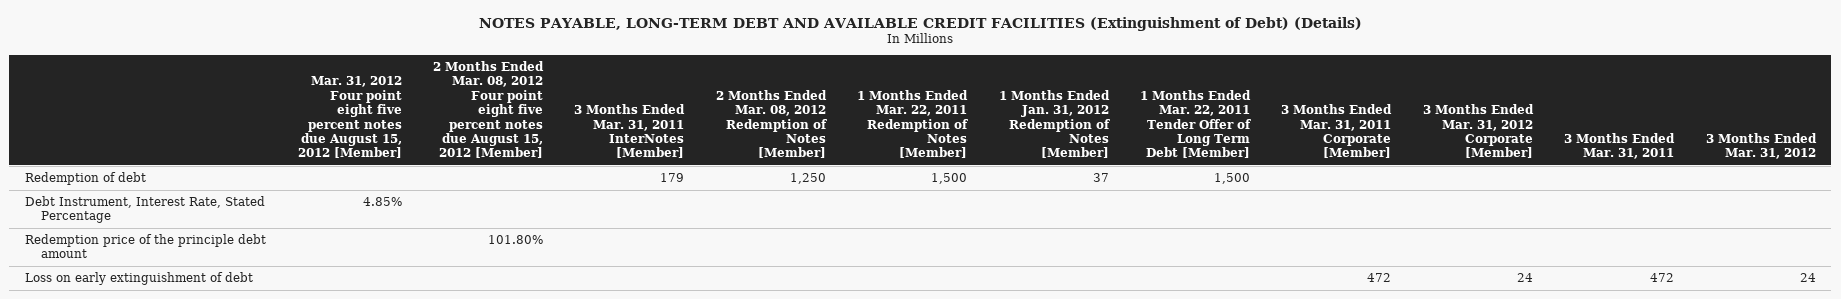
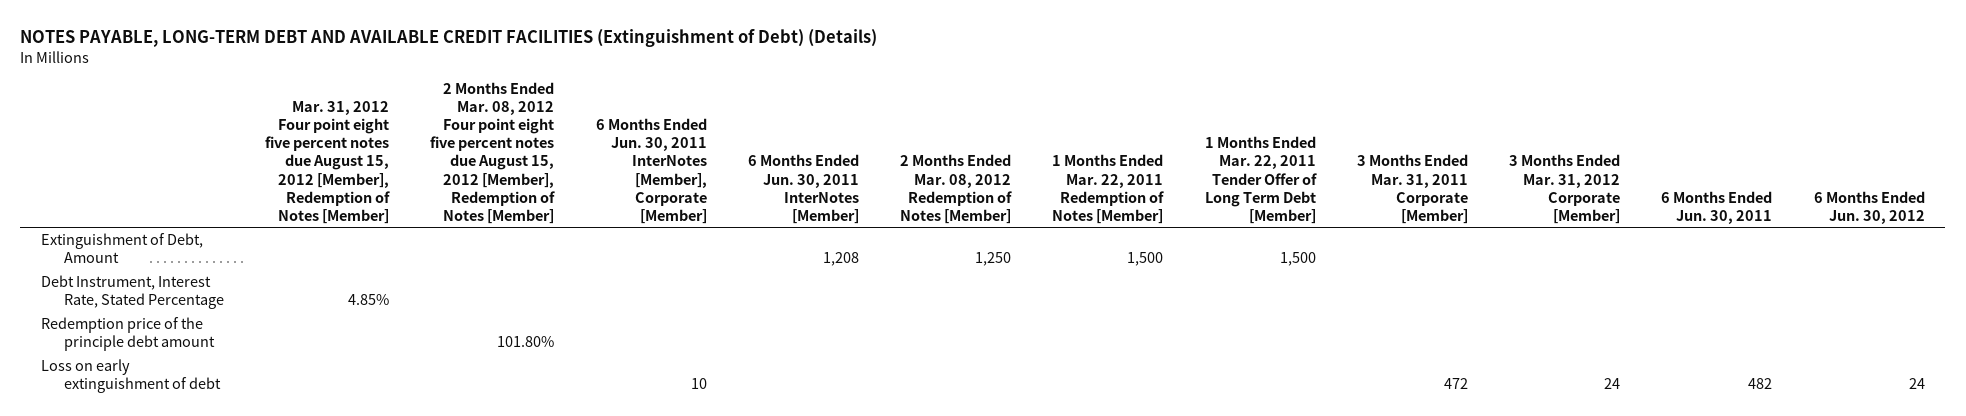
- | Mar. 31, 2012 Four point eight five percent notes due August 15, 2012 [Member] | 2 Months Ended Mar. 08, 2012 Four point eight five percent notes due August 15, 2012 [Member] | 3 Months Ended Mar. 31, 2011 InterNotes [Member] | 2 Months Ended Mar. 08, 2012 Redemption of Notes [Member] | 1 Months Ended Mar. 22, 2011 Redemption of Notes [Member] | 1 Months Ended Jan. 31, 2012 Redemption of Notes [Member] | 1 Months Ended Mar. 22, 2011 Tender Offer of Long Term Debt [Member] | 3 Months Ended Mar. 31, 2011 Corporate [Member] | 3 Months Ended Mar. 31, 2012 Corporate [Member] | 3 Months Ended Mar. 31, 2011 | 3 Months Ended Mar. 31, 2012
+ | Mar. 31, 2012 Four point eight five percent notes due August 15, 2012 [Member], Redemption of Notes [Member] | 2 Months Ended Mar. 08, 2012 Four point eight five percent notes due August 15, 2012 [Member], Redemption of Notes [Member] | 6 Months Ended Jun. 30, 2011 InterNotes [Member], Corporate [Member] | 6 Months Ended Jun. 30, 2011 InterNotes [Member] | 2 Months Ended Mar. 08, 2012 Redemption of Notes [Member] | 1 Months Ended Mar. 22, 2011 Redemption of Notes [Member] | 1 Months Ended Mar. 22, 2011 Tender Offer of Long Term Debt [Member] | 3 Months Ended Mar. 31, 2011 Corporate [Member] | 3 Months Ended Mar. 31, 2012 Corporate [Member] | 6 Months Ended Jun. 30, 2011 | 6 Months Ended Jun. 30, 2012
- Redemption of debt | | | 179 | 1,250 | 1,500 | 37 | 1,500 | | | |
+ Extinguishment of Debt, Amount | | | | 1,208 | 1,250 | 1,500 | 1,500 | | | |

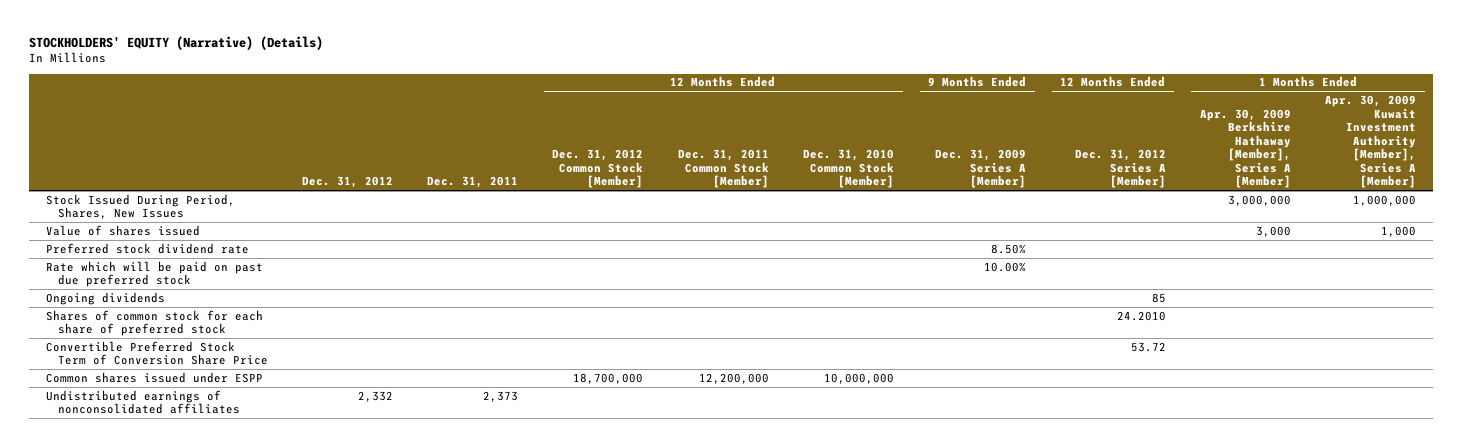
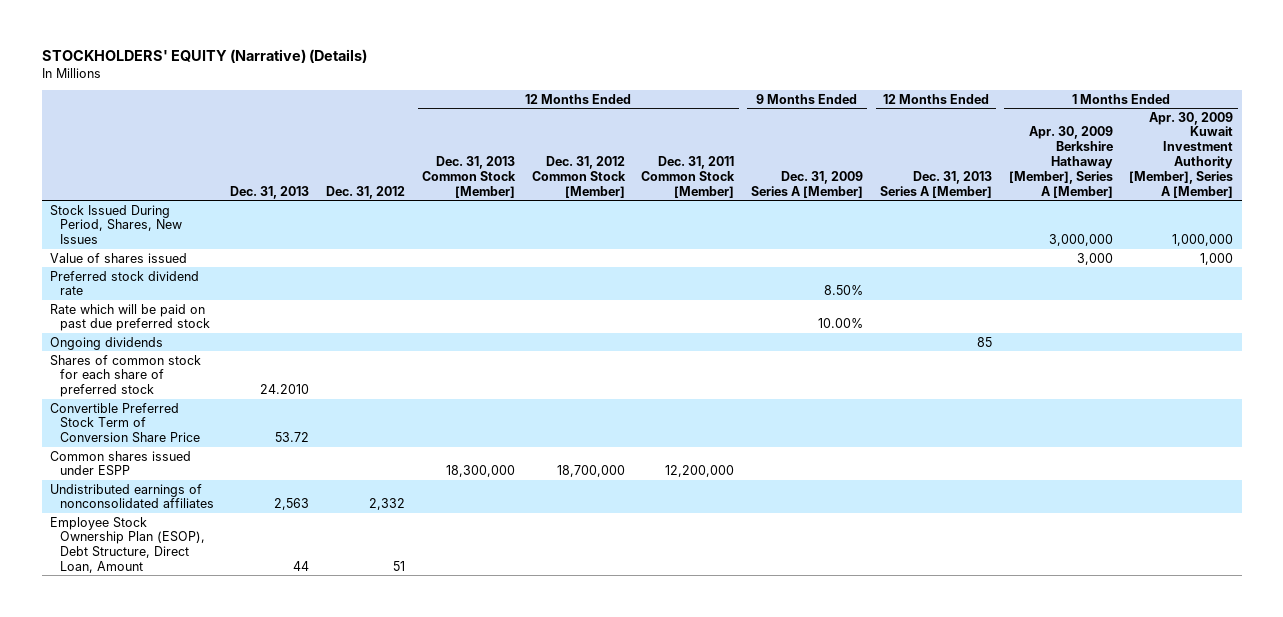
- | Dec. 31, 2012 | Dec. 31, 2011 | 12 Months Ended Dec. 31, 2012 Common Stock [Member] | 12 Months Ended Dec. 31, 2011 Common Stock [Member] | 12 Months Ended Dec. 31, 2010 Common Stock [Member] | 9 Months Ended Dec. 31, 2009 Series A [Member] | 12 Months Ended Dec. 31, 2012 Series A [Member] | 1 Months Ended Apr. 30, 2009 Berkshire Hathaway [Member], Series A [Member] | 1 Months Ended Apr. 30, 2009 Kuwait Investment Authority [Member], Series A [Member]
+ | Dec. 31, 2013 | Dec. 31, 2012 | 12 Months Ended Dec. 31, 2013 Common Stock [Member] | 12 Months Ended Dec. 31, 2012 Common Stock [Member] | 12 Months Ended Dec. 31, 2011 Common Stock [Member] | 9 Months Ended Dec. 31, 2009 Series A [Member] | 12 Months Ended Dec. 31, 2013 Series A [Member] | 1 Months Ended Apr. 30, 2009 Berkshire Hathaway [Member], Series A [Member] | 1 Months Ended Apr. 30, 2009 Kuwait Investment Authority [Member], Series A [Member]
+ Employee Stock Ownership Plan (ESOP), Debt Structure, Direct Loan, Amount | 44 | 51 | | | | | | |

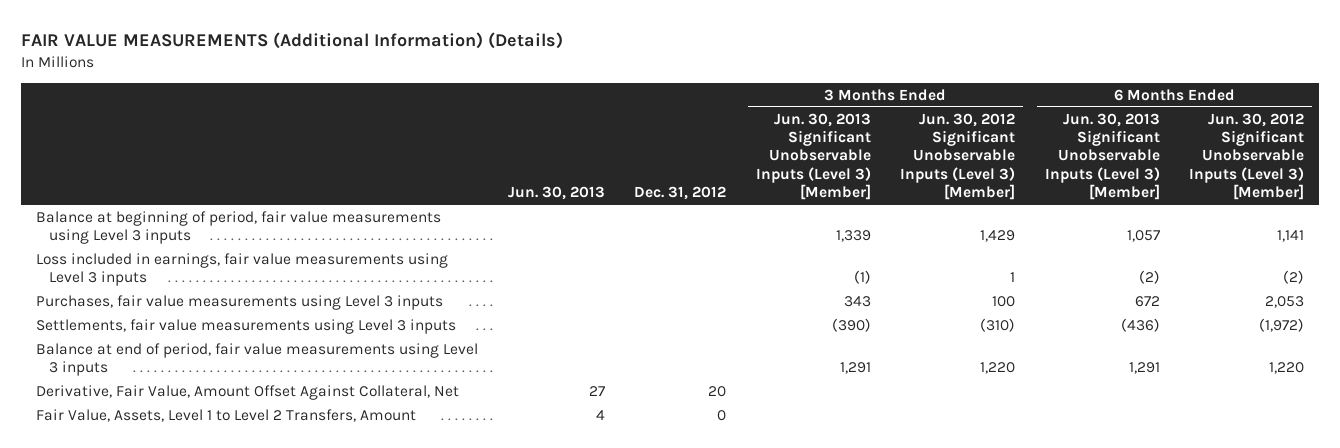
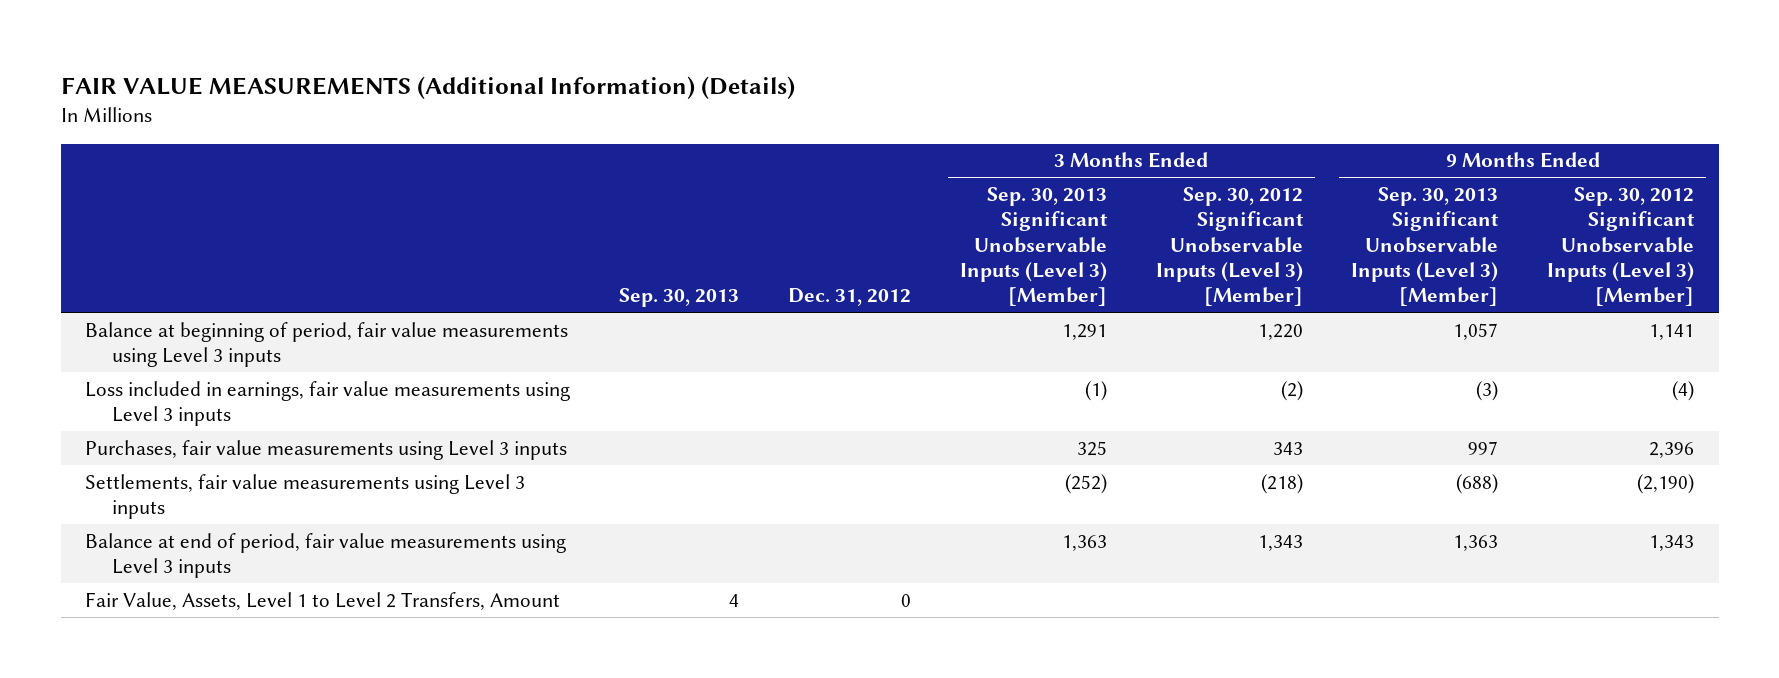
- | Jun. 30, 2013 | Dec. 31, 2012 | 3 Months Ended Jun. 30, 2013 Significant Unobservable Inputs (Level 3) [Member] | 3 Months Ended Jun. 30, 2012 Significant Unobservable Inputs (Level 3) [Member] | 6 Months Ended Jun. 30, 2013 Significant Unobservable Inputs (Level 3) [Member] | 6 Months Ended Jun. 30, 2012 Significant Unobservable Inputs (Level 3) [Member]
+ | Sep. 30, 2013 | Dec. 31, 2012 | 3 Months Ended Sep. 30, 2013 Significant Unobservable Inputs (Level 3) [Member] | 3 Months Ended Sep. 30, 2012 Significant Unobservable Inputs (Level 3) [Member] | 9 Months Ended Sep. 30, 2013 Significant Unobservable Inputs (Level 3) [Member] | 9 Months Ended Sep. 30, 2012 Significant Unobservable Inputs (Level 3) [Member]
- Derivative, Fair Value, Amount Offset Against Collateral, Net | 27 | 20 | | | |

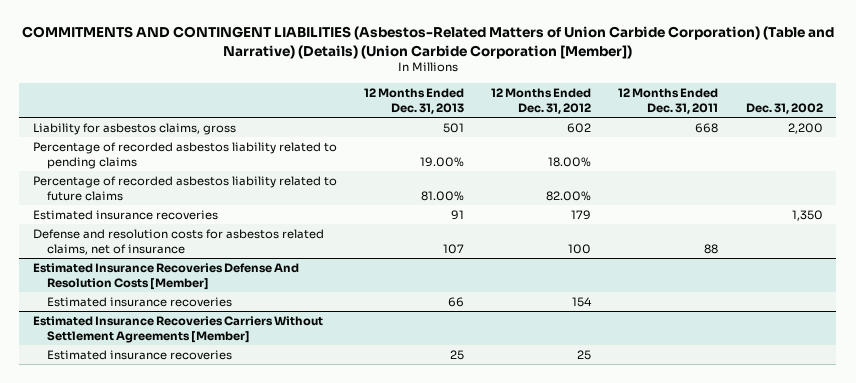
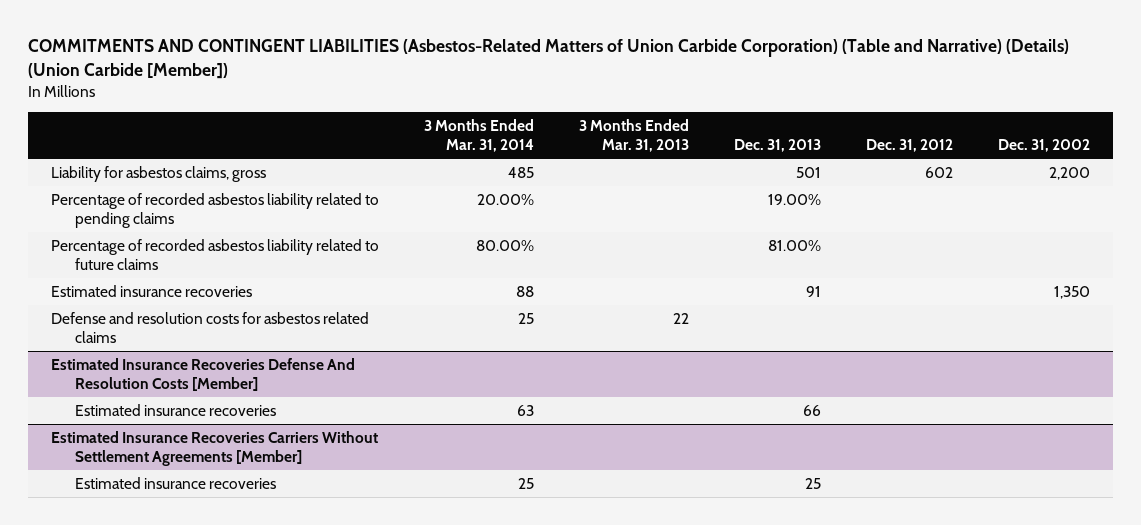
- COMMITMENTS AND CONTINGENT LIABILITIES (Asbestos-Related Matters of Union Carbide Corporation) (Table and Narrative) (Details) (Union Carbide Corporation [Member])
+ COMMITMENTS AND CONTINGENT LIABILITIES (Asbestos-Related Matters of Union Carbide Corporation) (Table and Narrative) (Details) (Union Carbide [Member])
- | 12 Months Ended Dec. 31, 2013 | 12 Months Ended Dec. 31, 2012 | 12 Months Ended Dec. 31, 2011 | Dec. 31, 2002
+ | 3 Months Ended Mar. 31, 2014 | 3 Months Ended Mar. 31, 2013 | Dec. 31, 2013 | Dec. 31, 2012 | Dec. 31, 2002
- Defense and resolution costs for asbestos related claims, net of insurance | 107 | 100 | 88 |
+ Defense and resolution costs for asbestos related claims | 25 | 22 | | |

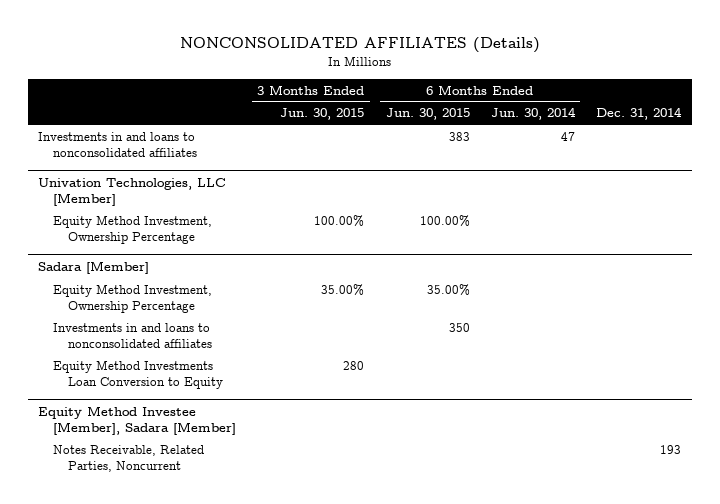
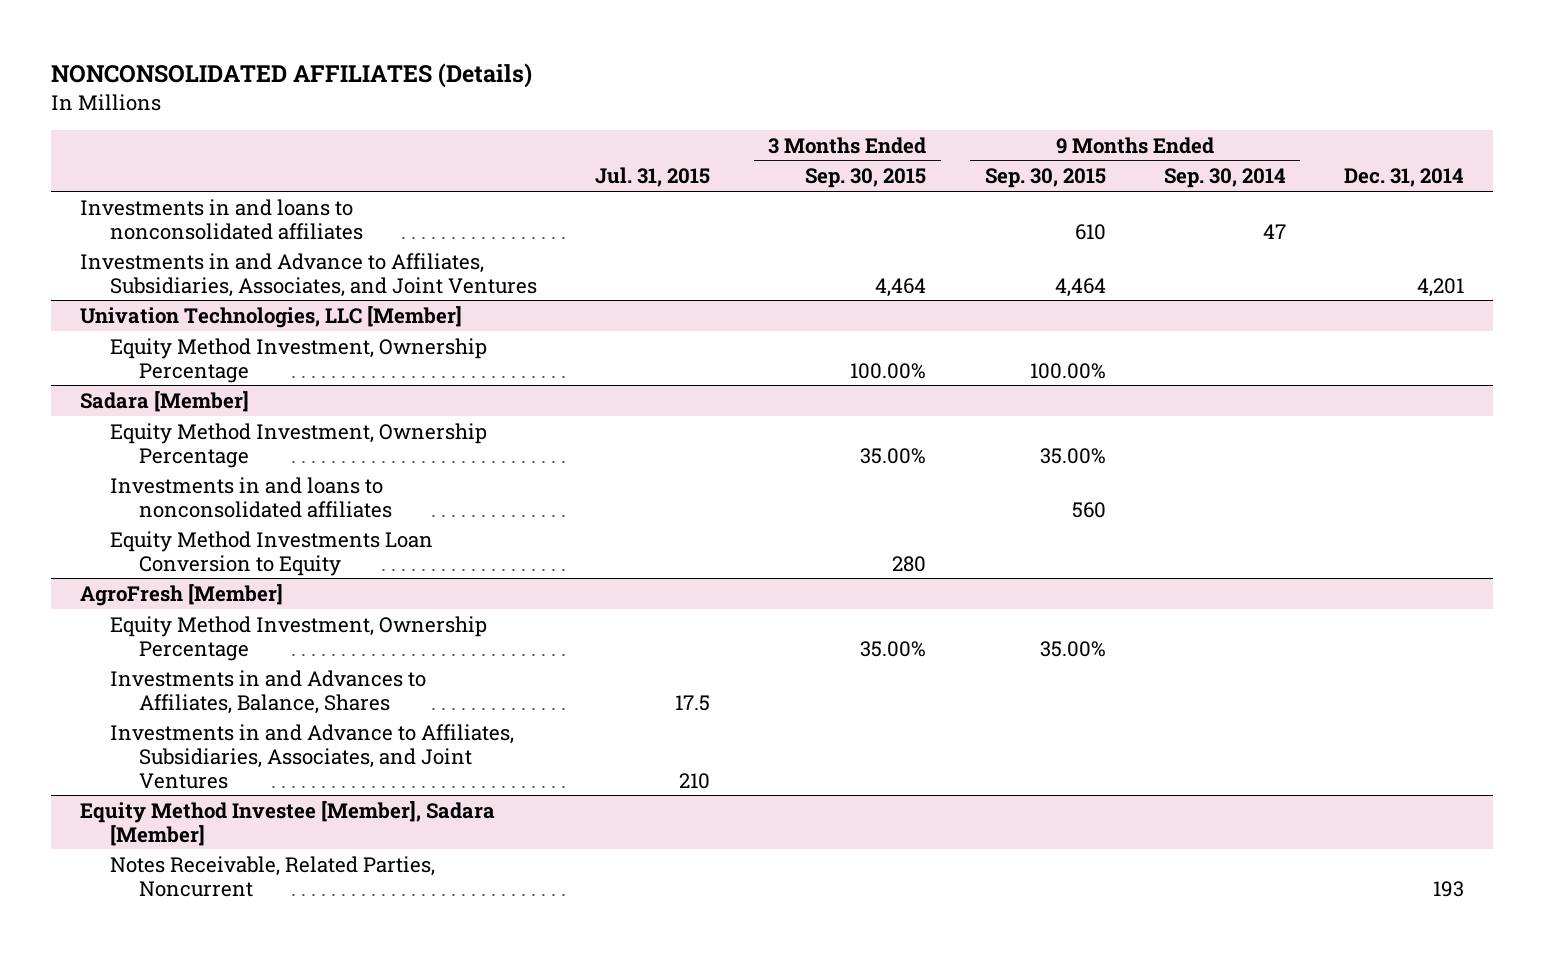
- | 3 Months Ended Jun. 30, 2015 | 6 Months Ended Jun. 30, 2015 | 6 Months Ended Jun. 30, 2014 | Dec. 31, 2014
+ | Jul. 31, 2015 | 3 Months Ended Sep. 30, 2015 | 9 Months Ended Sep. 30, 2015 | 9 Months Ended Sep. 30, 2014 | Dec. 31, 2014
+ Investments in and Advance to Affiliates, Subsidiaries, Associates, and Joint Ventures | | 4,464 | 4,464 | | 4,201
+ AgroFresh [Member]
+ Equity Method Investment, Ownership Percentage | | 35.00% | 35.00% | |
+ Investments in and Advances to Affiliates, Balance, Shares | 17.5 | | | |
+ Investments in and Advance to Affiliates, Subsidiaries, Associates, and Joint Ventures | 210 | | | |

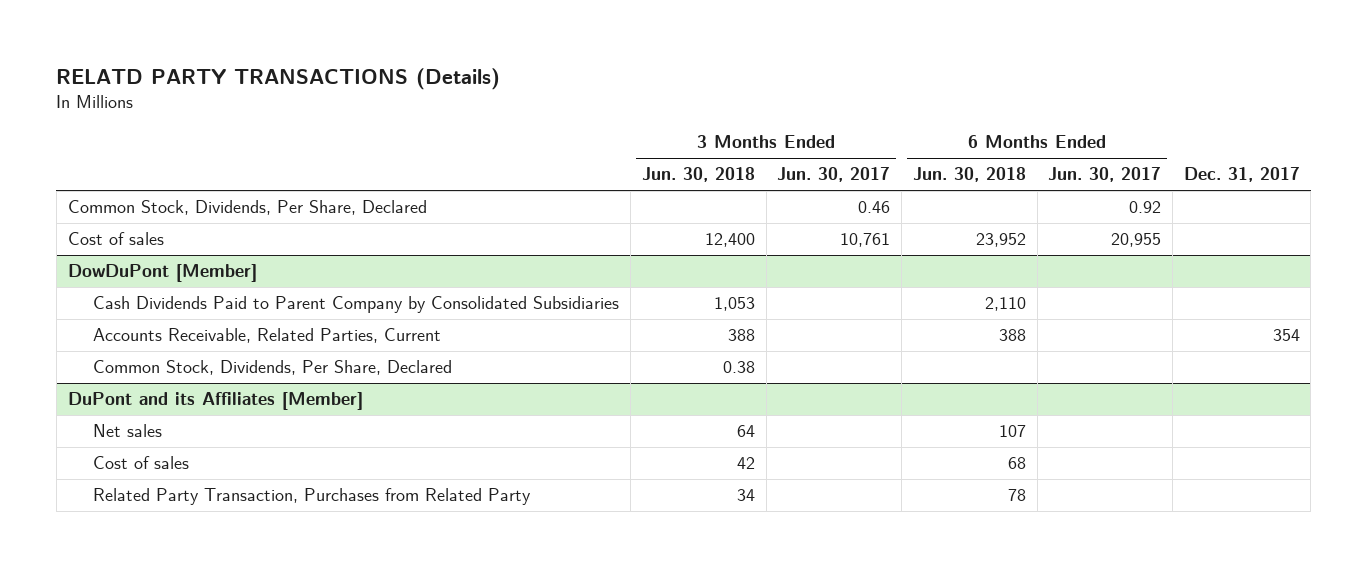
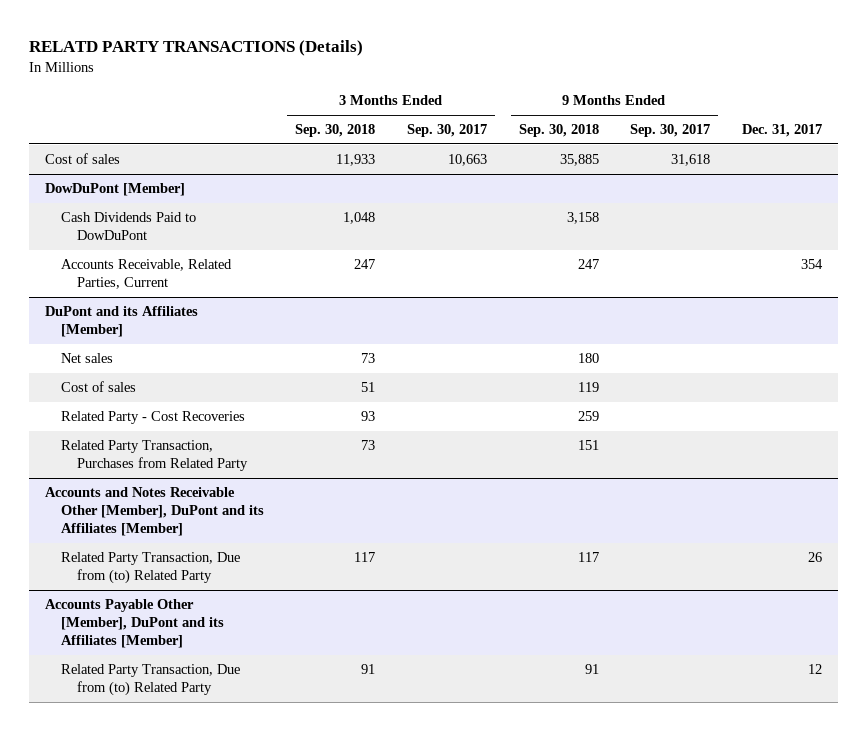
- | 3 Months Ended Jun. 30, 2018 | 3 Months Ended Jun. 30, 2017 | 6 Months Ended Jun. 30, 2018 | 6 Months Ended Jun. 30, 2017 | Dec. 31, 2017
+ | 3 Months Ended Sep. 30, 2018 | 3 Months Ended Sep. 30, 2017 | 9 Months Ended Sep. 30, 2018 | 9 Months Ended Sep. 30, 2017 | Dec. 31, 2017
- Common Stock, Dividends, Per Share, Declared | | 0.46 | | 0.92 |
@ DowDuPont [Member]
- Cash Dividends Paid to Parent Company by Consolidated Subsidiaries | 1,053 | | 2,110 | |
+ Cash Dividends Paid to DowDuPont | 1,048 | | 3,158 | |
- Common Stock, Dividends, Per Share, Declared | 0.38 | | | |
@ DuPont and its Affiliates [Member]
+ Related Party - Cost Recoveries | 93 | | 259 | |
+ Accounts and Notes Receivable Other [Member], DuPont and its Affiliates [Member]
+ Related Party Transaction, Due from (to) Related Party | 117 | | 117 | | 26
+ Accounts Payable Other [Member], DuPont and its Affiliates [Member]
+ Related Party Transaction, Due from (to) Related Party | 91 | | 91 | | 12

